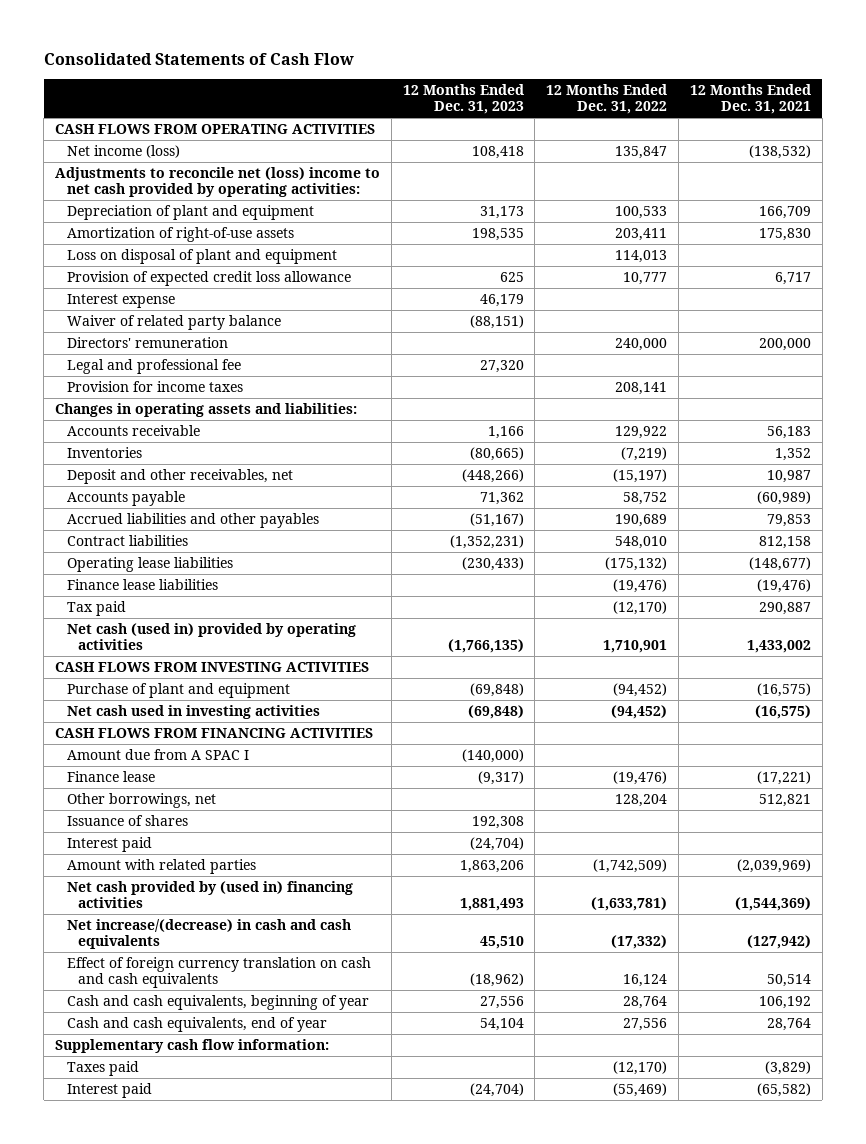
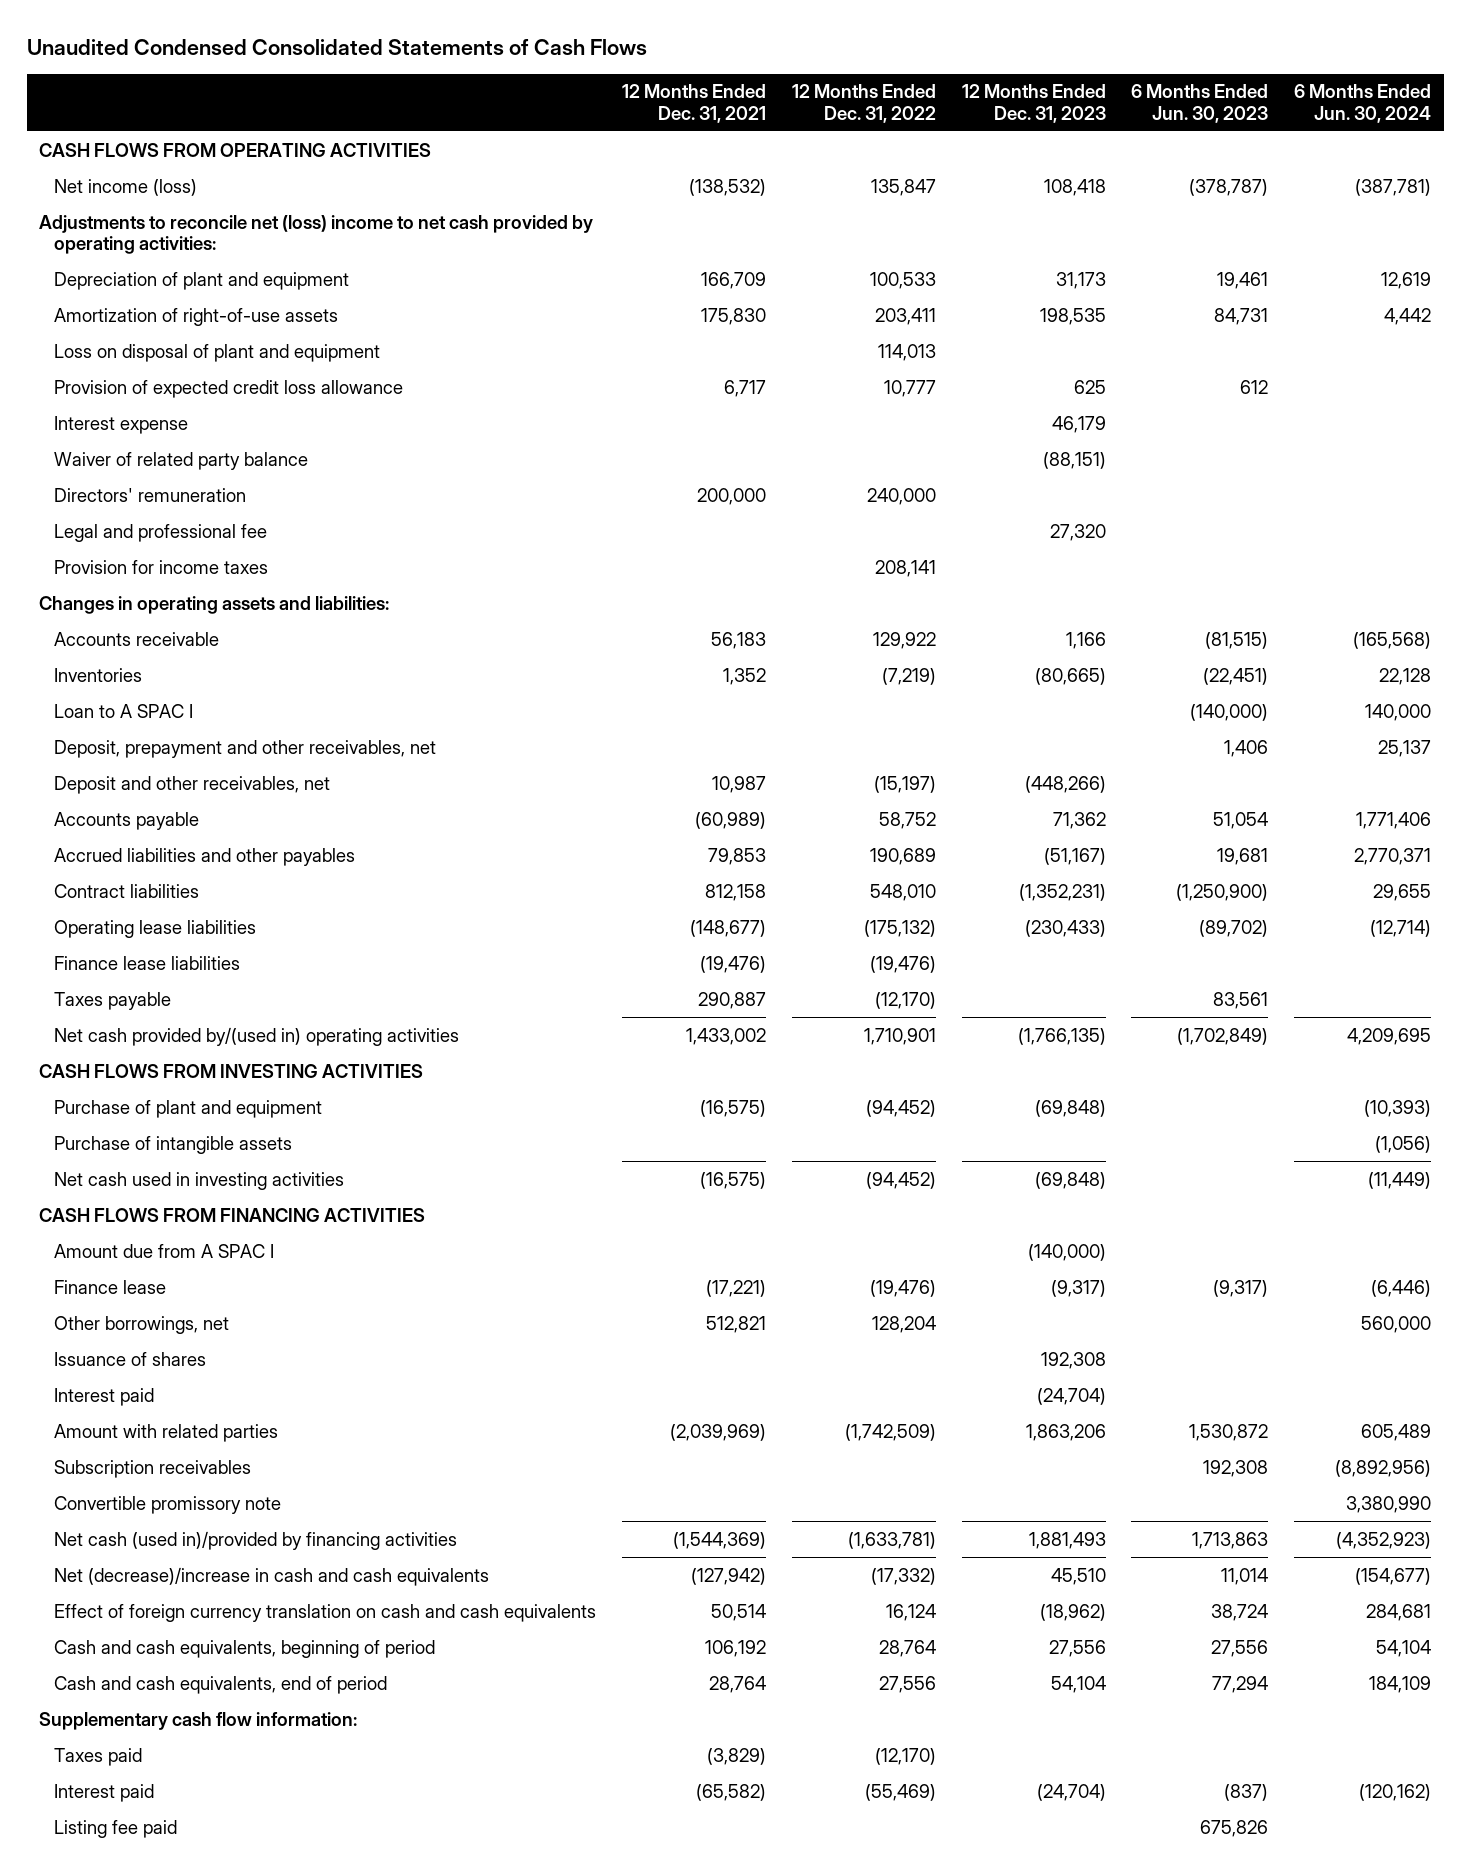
- Consolidated Statements of Cash Flow
+ Unaudited Condensed Consolidated Statements of Cash Flows
- | 12 Months Ended Dec. 31, 2023 | 12 Months Ended Dec. 31, 2022 | 12 Months Ended Dec. 31, 2021
+ | 12 Months Ended Dec. 31, 2021 | 12 Months Ended Dec. 31, 2022 | 12 Months Ended Dec. 31, 2023 | 6 Months Ended Jun. 30, 2023 | 6 Months Ended Jun. 30, 2024
+ Loan to A SPAC I | | | | (140,000) | 140,000
+ Deposit, prepayment and other receivables, net | | | | 1,406 | 25,137
- Tax paid | | (12,170) | 290,887
- Net cash (used in) provided by operating activities | (1,766,135) | 1,710,901 | 1,433,002
+ Taxes payable | 290,887 | (12,170) | | 83,561 |
+ Net cash provided by/(used in) operating activities | 1,433,002 | 1,710,901 | (1,766,135) | (1,702,849) | 4,209,695
+ Purchase of intangible assets | | | | | (1,056)
- Net cash provided by (used in) financing activities | 1,881,493 | (1,633,781) | (1,544,369)
- Net increase/(decrease) in cash and cash equivalents | 45,510 | (17,332) | (127,942)
+ Subscription receivables | | | | 192,308 | (8,892,956)
+ Convertible promissory note | | | | | 3,380,990
+ Net cash (used in)/provided by financing activities | (1,544,369) | (1,633,781) | 1,881,493 | 1,713,863 | (4,352,923)
+ Net (decrease)/increase in cash and cash equivalents | (127,942) | (17,332) | 45,510 | 11,014 | (154,677)
- Cash and cash equivalents, beginning of year | 27,556 | 28,764 | 106,192
- Cash and cash equivalents, end of year | 54,104 | 27,556 | 28,764
+ Cash and cash equivalents, beginning of period | 106,192 | 28,764 | 27,556 | 27,556 | 54,104
+ Cash and cash equivalents, end of period | 28,764 | 27,556 | 54,104 | 77,294 | 184,109
+ Listing fee paid | | | | 675,826 |

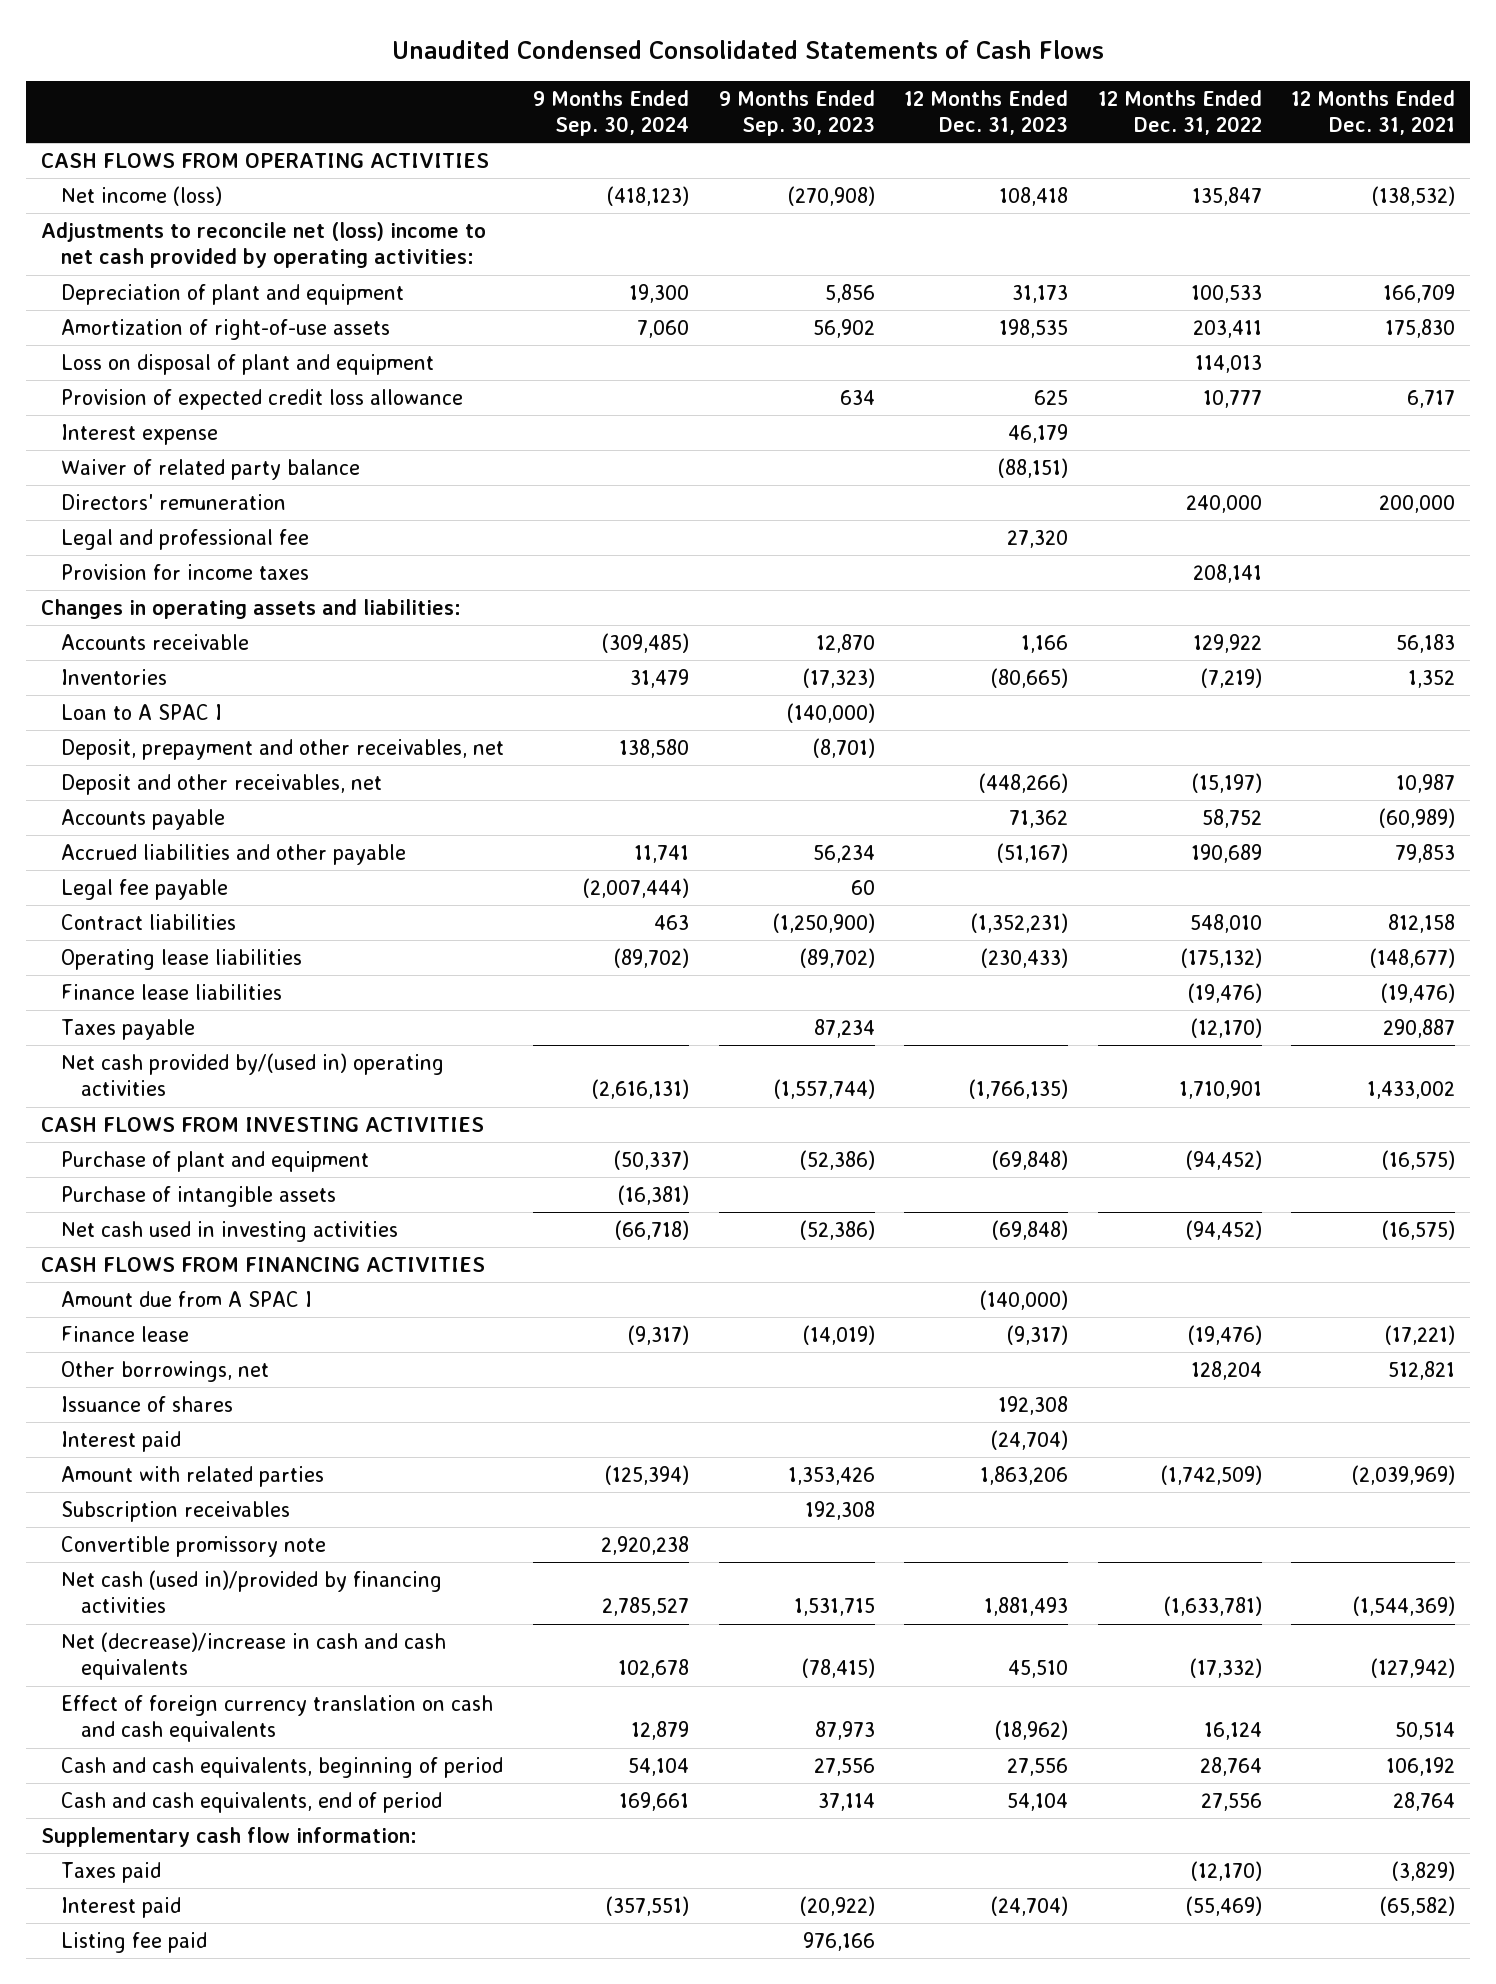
- | 12 Months Ended Dec. 31, 2021 | 12 Months Ended Dec. 31, 2022 | 12 Months Ended Dec. 31, 2023 | 6 Months Ended Jun. 30, 2023 | 6 Months Ended Jun. 30, 2024
+ | 9 Months Ended Sep. 30, 2024 | 9 Months Ended Sep. 30, 2023 | 12 Months Ended Dec. 31, 2023 | 12 Months Ended Dec. 31, 2022 | 12 Months Ended Dec. 31, 2021
- Accrued liabilities and other payables | 79,853 | 190,689 | (51,167) | 19,681 | 2,770,371
+ Accrued liabilities and other payable | 11,741 | 56,234 | (51,167) | 190,689 | 79,853
+ Legal fee payable | (2,007,444) | 60 | | |

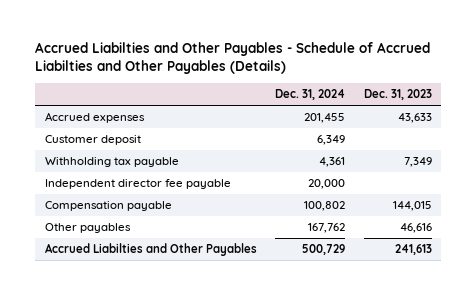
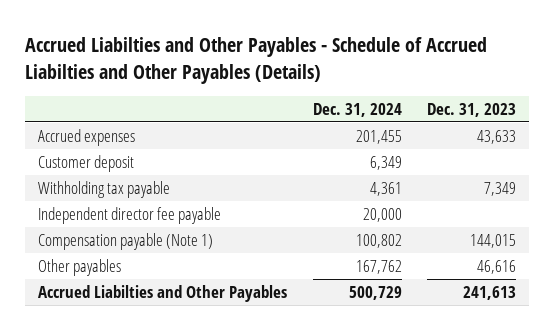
- Compensation payable | 100,802 | 144,015
+ Compensation payable (Note 1) | 100,802 | 144,015

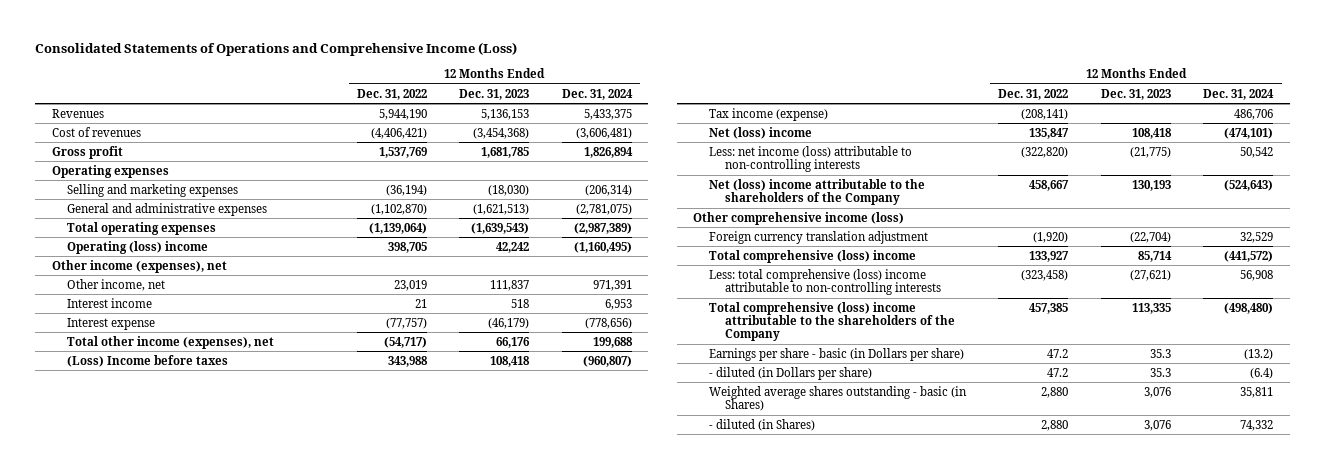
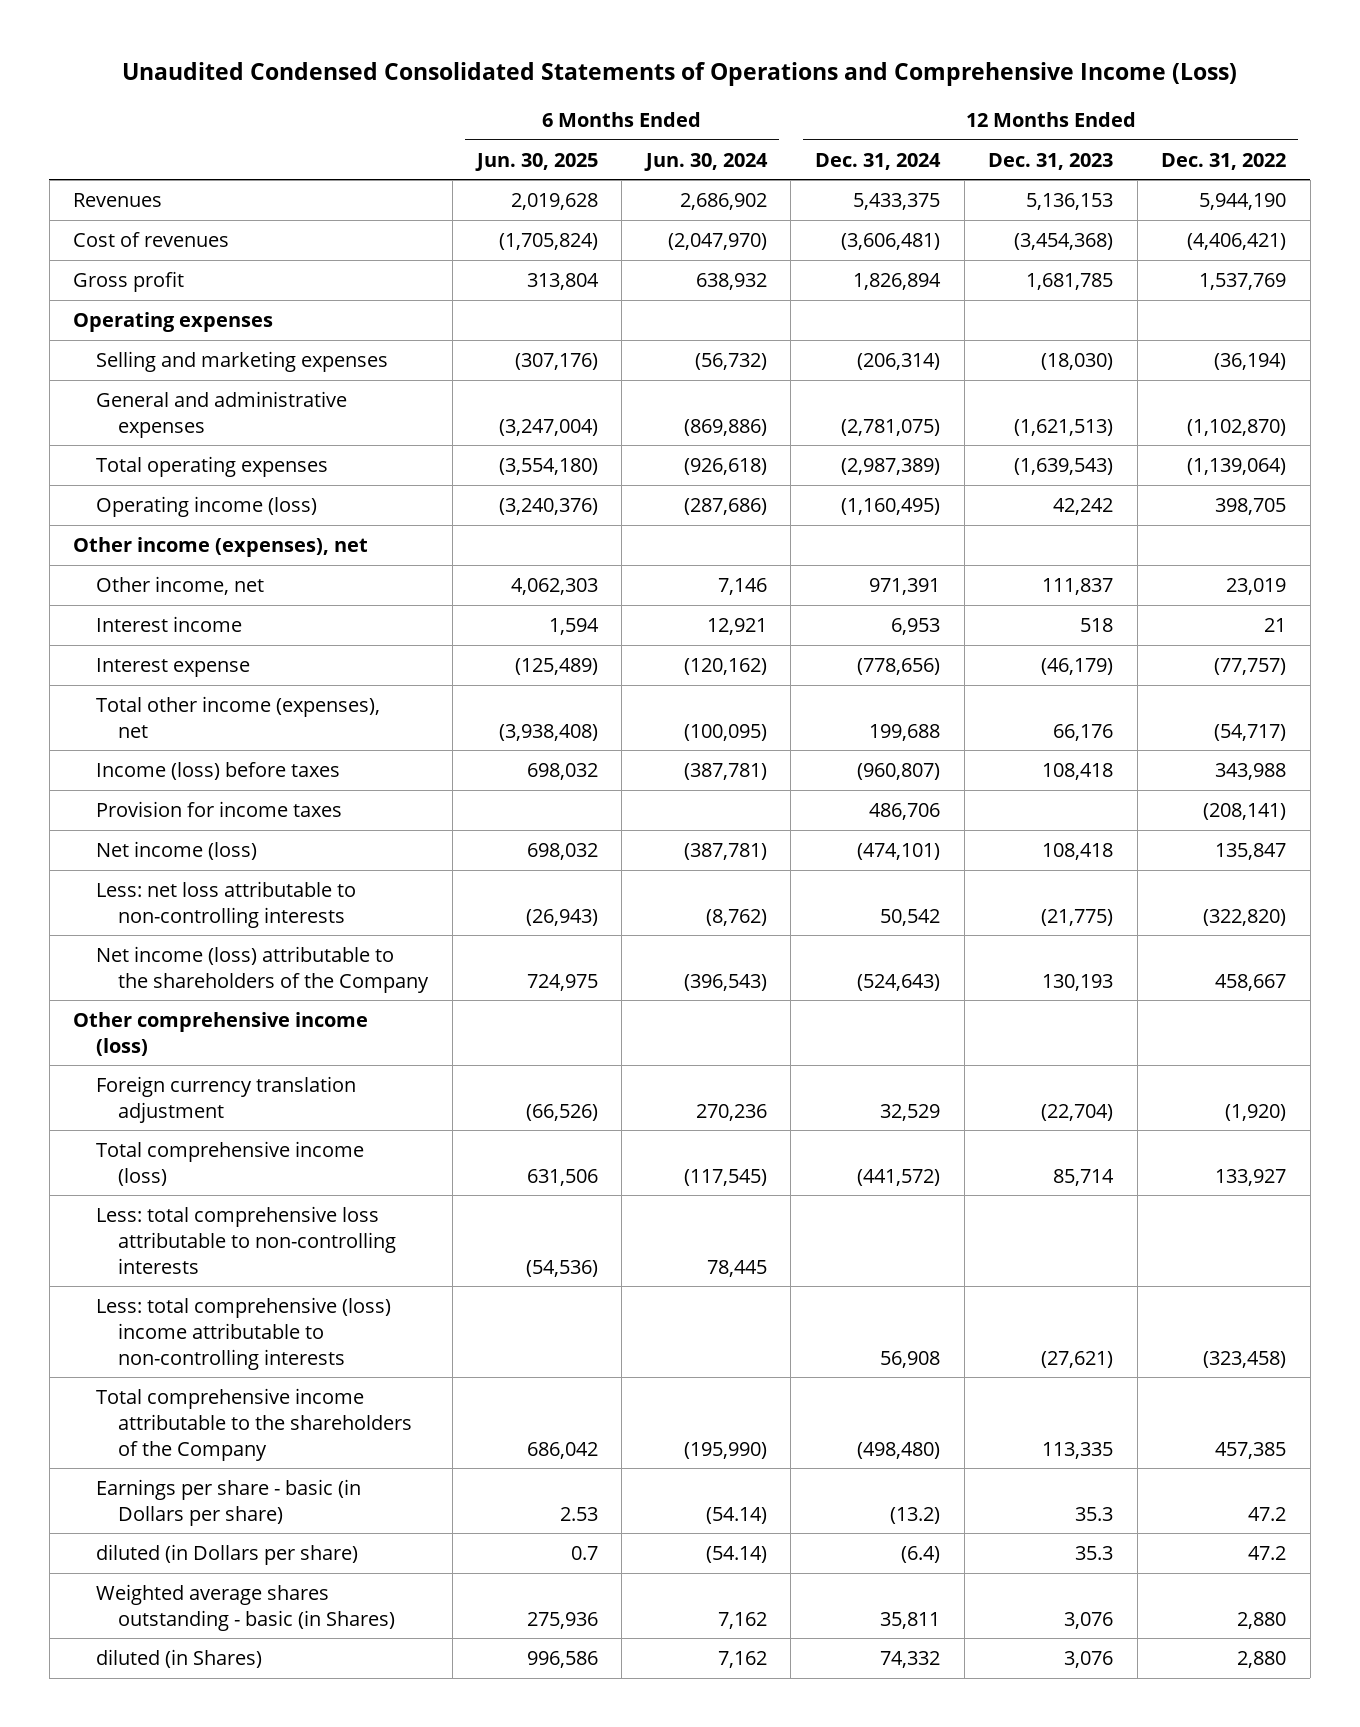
- Consolidated Statements of Operations and Comprehensive Income (Loss)
+ Unaudited Condensed Consolidated Statements of Operations and Comprehensive Income (Loss)
- | 12 Months Ended Dec. 31, 2022 | 12 Months Ended Dec. 31, 2023 | 12 Months Ended Dec. 31, 2024
+ | 6 Months Ended Jun. 30, 2025 | 6 Months Ended Jun. 30, 2024 | 12 Months Ended Dec. 31, 2024 | 12 Months Ended Dec. 31, 2023 | 12 Months Ended Dec. 31, 2022
- Operating (loss) income | 398,705 | 42,242 | (1,160,495)
+ Operating income (loss) | (3,240,376) | (287,686) | (1,160,495) | 42,242 | 398,705
- (Loss) Income before taxes | 343,988 | 108,418 | (960,807)
- Tax income (expense) | (208,141) | | 486,706
- Net (loss) income | 135,847 | 108,418 | (474,101)
- Less: net income (loss) attributable to non-controlling interests | (322,820) | (21,775) | 50,542
- Net (loss) income attributable to the shareholders of the Company | 458,667 | 130,193 | (524,643)
+ Income (loss) before taxes | 698,032 | (387,781) | (960,807) | 108,418 | 343,988
+ Provision for income taxes | | | 486,706 | | (208,141)
+ Net income (loss) | 698,032 | (387,781) | (474,101) | 108,418 | 135,847
+ Less: net loss attributable to non-controlling interests | (26,943) | (8,762) | 50,542 | (21,775) | (322,820)
+ Net income (loss) attributable to the shareholders of the Company | 724,975 | (396,543) | (524,643) | 130,193 | 458,667
- Total comprehensive (loss) income | 133,927 | 85,714 | (441,572)
+ Total comprehensive income (loss) | 631,506 | (117,545) | (441,572) | 85,714 | 133,927
+ Less: total comprehensive loss attributable to non-controlling interests | (54,536) | 78,445 | | |
- Total comprehensive (loss) income attributable to the shareholders of the Company | 457,385 | 113,335 | (498,480)
+ Total comprehensive income attributable to the shareholders of the Company | 686,042 | (195,990) | (498,480) | 113,335 | 457,385
- - diluted (in Dollars per share) | 47.2 | 35.3 | (6.4)
+ diluted (in Dollars per share) | 0.7 | (54.14) | (6.4) | 35.3 | 47.2
- - diluted (in Shares) | 2,880 | 3,076 | 74,332
+ diluted (in Shares) | 996,586 | 7,162 | 74,332 | 3,076 | 2,880

